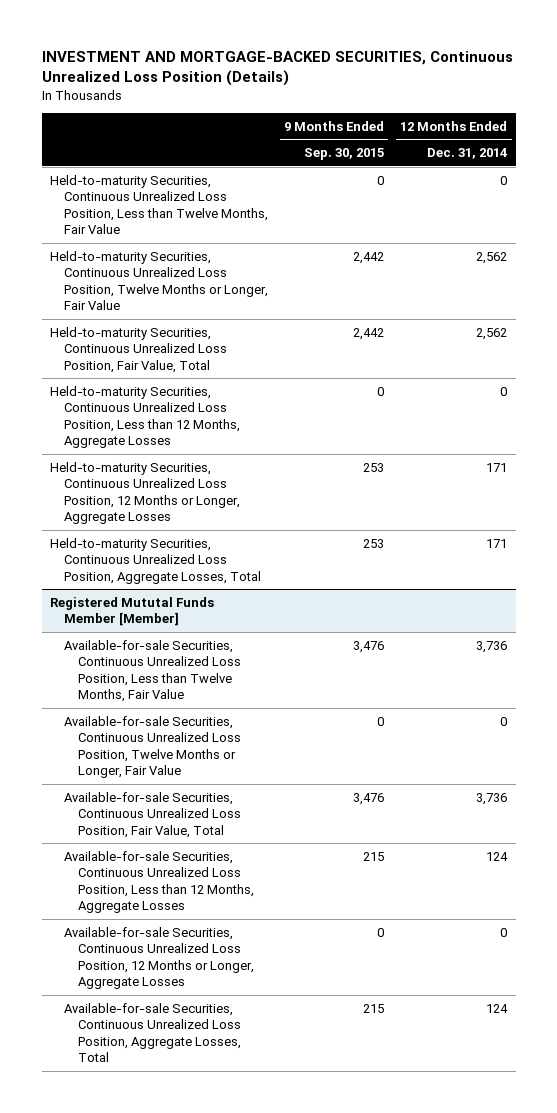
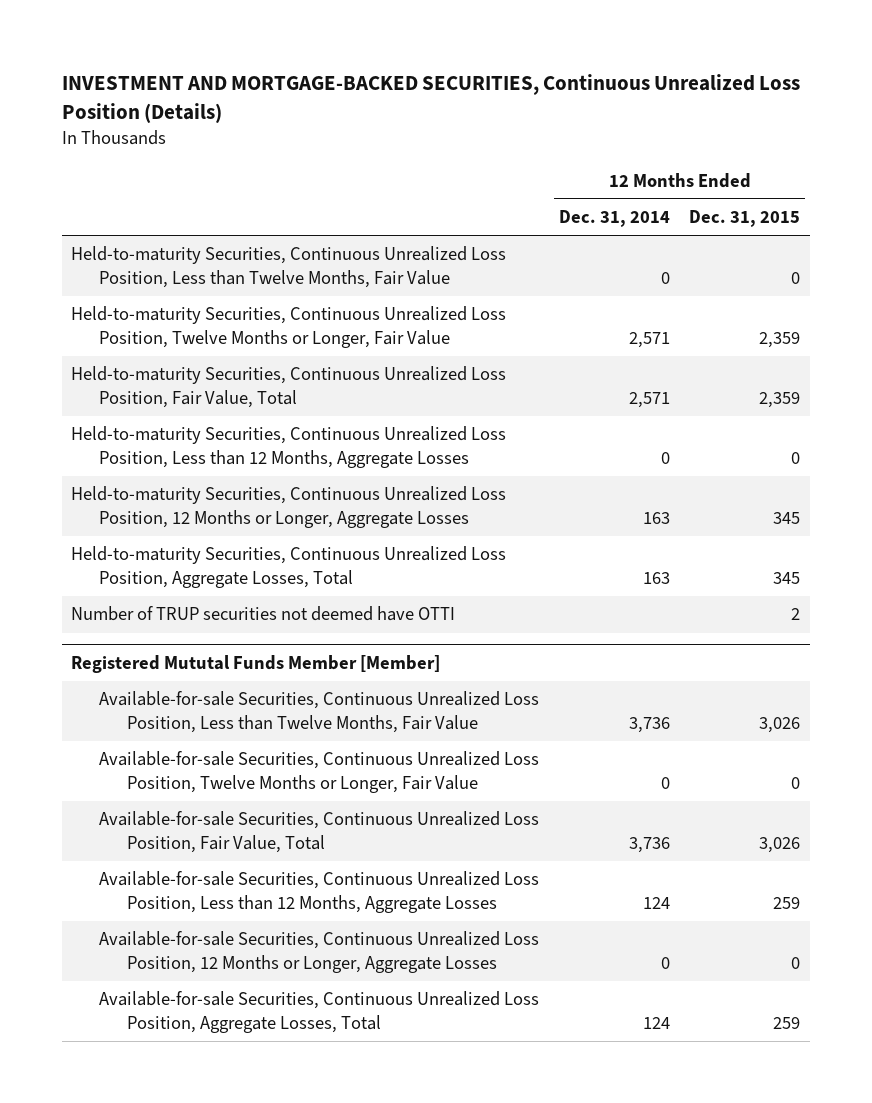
- | 9 Months Ended Sep. 30, 2015 | 12 Months Ended Dec. 31, 2014
+ | 12 Months Ended Dec. 31, 2014 | 12 Months Ended Dec. 31, 2015
- Held-to-maturity Securities, Continuous Unrealized Loss Position, Twelve Months or Longer, Fair Value | 2,442 | 2,562
- Held-to-maturity Securities, Continuous Unrealized Loss Position, Fair Value, Total | 2,442 | 2,562
+ Held-to-maturity Securities, Continuous Unrealized Loss Position, Twelve Months or Longer, Fair Value | 2,571 | 2,359
+ Held-to-maturity Securities, Continuous Unrealized Loss Position, Fair Value, Total | 2,571 | 2,359
- Held-to-maturity Securities, Continuous Unrealized Loss Position, 12 Months or Longer, Aggregate Losses | 253 | 171
- Held-to-maturity Securities, Continuous Unrealized Loss Position, Aggregate Losses, Total | 253 | 171
+ Held-to-maturity Securities, Continuous Unrealized Loss Position, 12 Months or Longer, Aggregate Losses | 163 | 345
+ Held-to-maturity Securities, Continuous Unrealized Loss Position, Aggregate Losses, Total | 163 | 345
+ Number of TRUP securities not deemed have OTTI | | 2

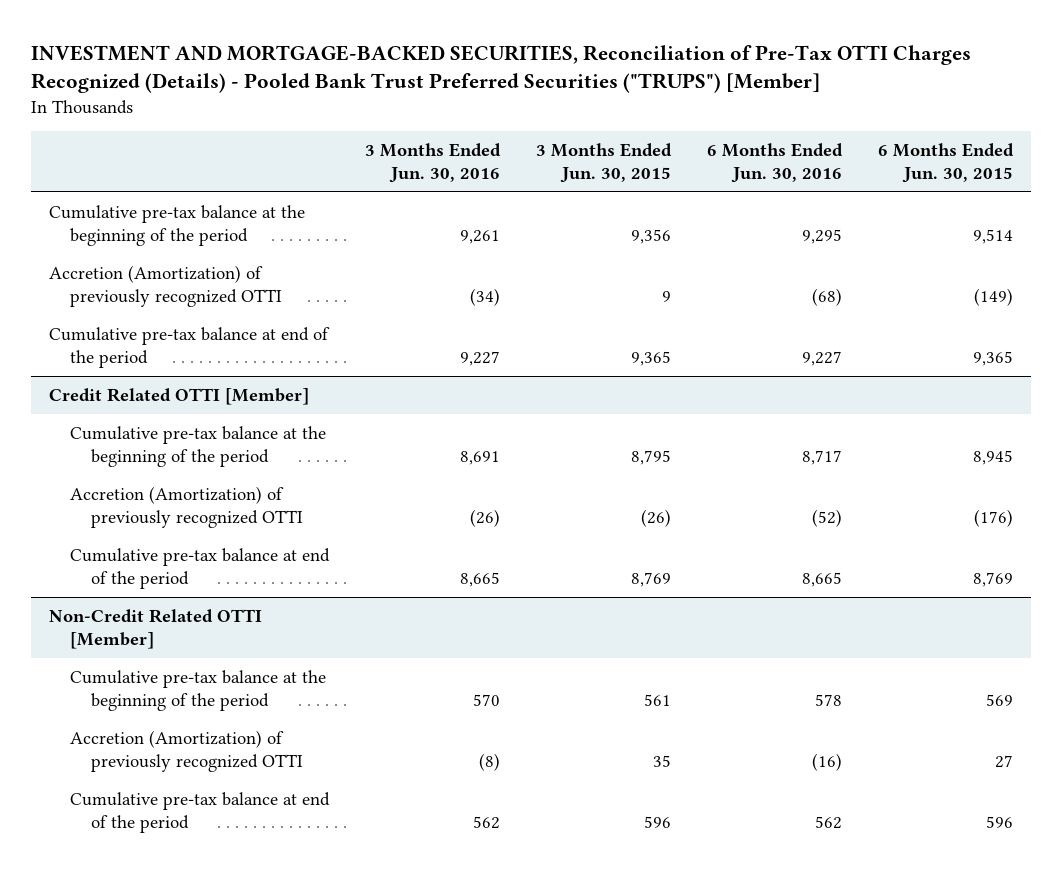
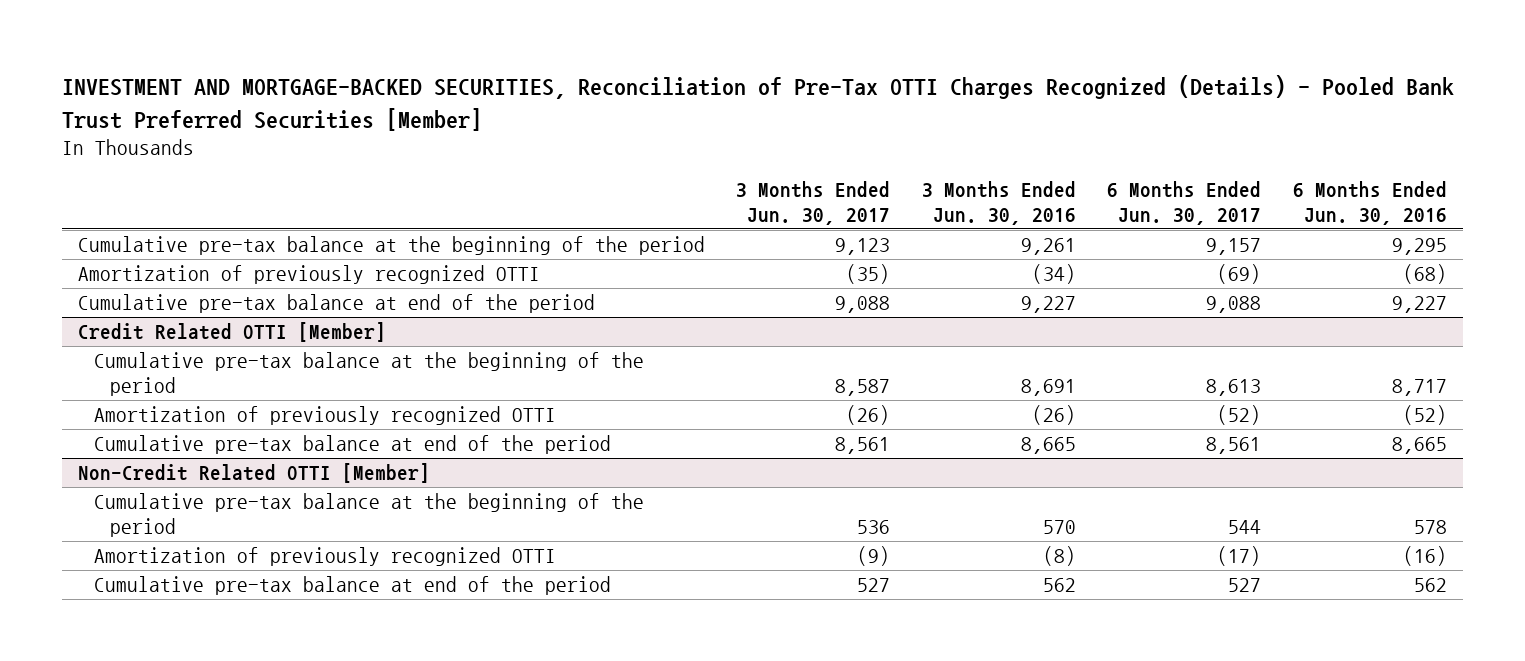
- INVESTMENT AND MORTGAGE-BACKED SECURITIES, Reconciliation of Pre-Tax OTTI Charges Recognized (Details) - Pooled Bank Trust Preferred Securities ("TRUPS") [Member]
+ INVESTMENT AND MORTGAGE-BACKED SECURITIES, Reconciliation of Pre-Tax OTTI Charges Recognized (Details) - Pooled Bank Trust Preferred Securities [Member]
- | 3 Months Ended Jun. 30, 2016 | 3 Months Ended Jun. 30, 2015 | 6 Months Ended Jun. 30, 2016 | 6 Months Ended Jun. 30, 2015
+ | 3 Months Ended Jun. 30, 2017 | 3 Months Ended Jun. 30, 2016 | 6 Months Ended Jun. 30, 2017 | 6 Months Ended Jun. 30, 2016
- Accretion (Amortization) of previously recognized OTTI | (34) | 9 | (68) | (149)
+ Amortization of previously recognized OTTI | (35) | (34) | (69) | (68)
@ Credit Related OTTI [Member]
- Accretion (Amortization) of previously recognized OTTI | (26) | (26) | (52) | (176)
+ Amortization of previously recognized OTTI | (26) | (26) | (52) | (52)
@ Non-Credit Related OTTI [Member]
- Accretion (Amortization) of previously recognized OTTI | (8) | 35 | (16) | 27
+ Amortization of previously recognized OTTI | (9) | (8) | (17) | (16)

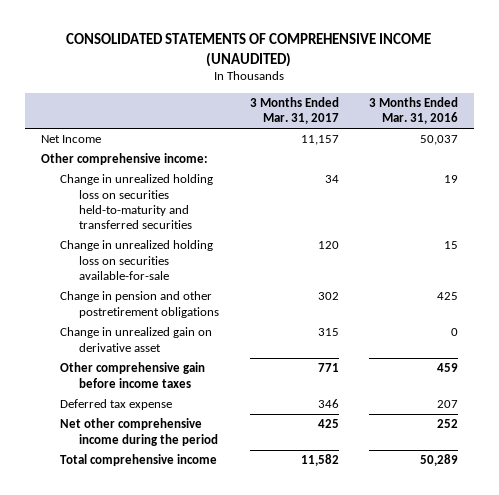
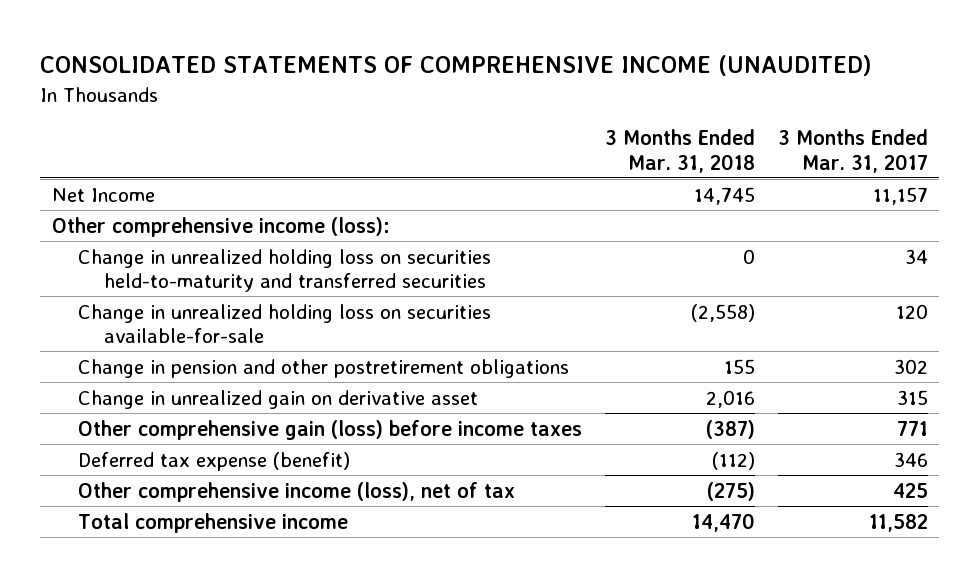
- | 3 Months Ended Mar. 31, 2017 | 3 Months Ended Mar. 31, 2016
+ | 3 Months Ended Mar. 31, 2018 | 3 Months Ended Mar. 31, 2017
- Other comprehensive income:
+ Other comprehensive income (loss):
- Other comprehensive gain before income taxes | 771 | 459
- Deferred tax expense | 346 | 207
- Net other comprehensive income during the period | 425 | 252
+ Other comprehensive gain (loss) before income taxes | (387) | 771
+ Deferred tax expense (benefit) | (112) | 346
+ Other comprehensive income (loss), net of tax | (275) | 425

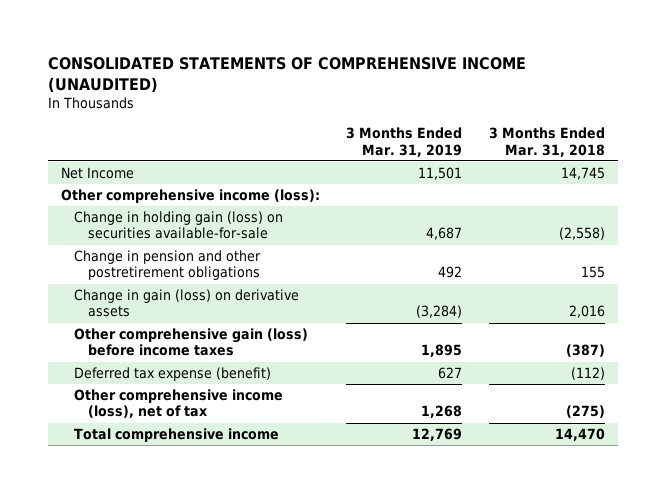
- | 3 Months Ended Mar. 31, 2018 | 3 Months Ended Mar. 31, 2017
+ | 3 Months Ended Mar. 31, 2019 | 3 Months Ended Mar. 31, 2018
- Change in unrealized holding loss on securities held-to-maturity and transferred securities | 0 | 34
- Change in unrealized holding loss on securities available-for-sale | (2,558) | 120
+ Change in holding gain (loss) on securities available-for-sale | 4,687 | (2,558)
- Change in unrealized gain on derivative asset | 2,016 | 315
+ Change in gain (loss) on derivative assets | (3,284) | 2,016

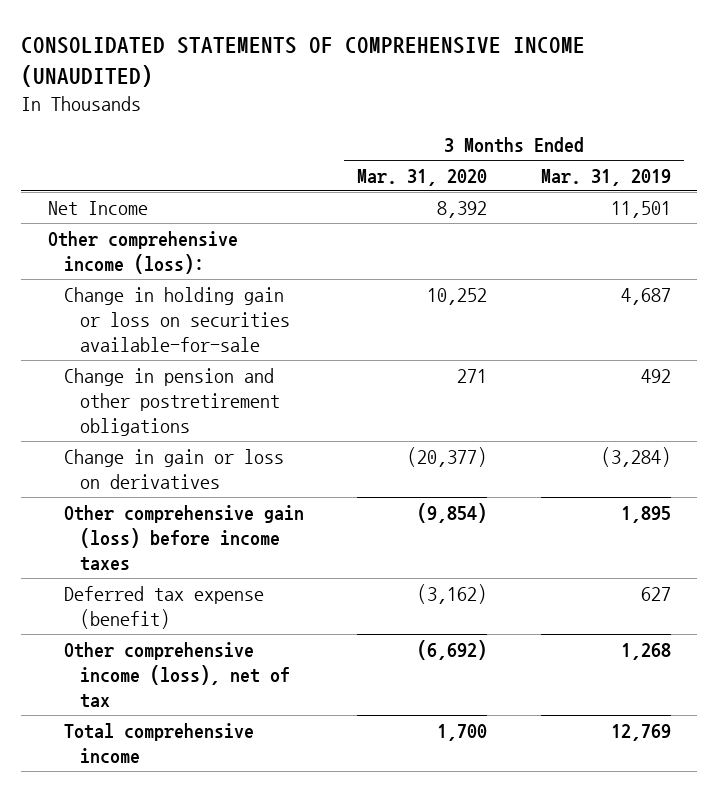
- | 3 Months Ended Mar. 31, 2019 | 3 Months Ended Mar. 31, 2018
+ | 3 Months Ended Mar. 31, 2020 | 3 Months Ended Mar. 31, 2019
- Change in holding gain (loss) on securities available-for-sale | 4,687 | (2,558)
+ Change in holding gain or loss on securities available-for-sale | 10,252 | 4,687
- Change in gain (loss) on derivative assets | (3,284) | 2,016
+ Change in gain or loss on derivatives | (20,377) | (3,284)

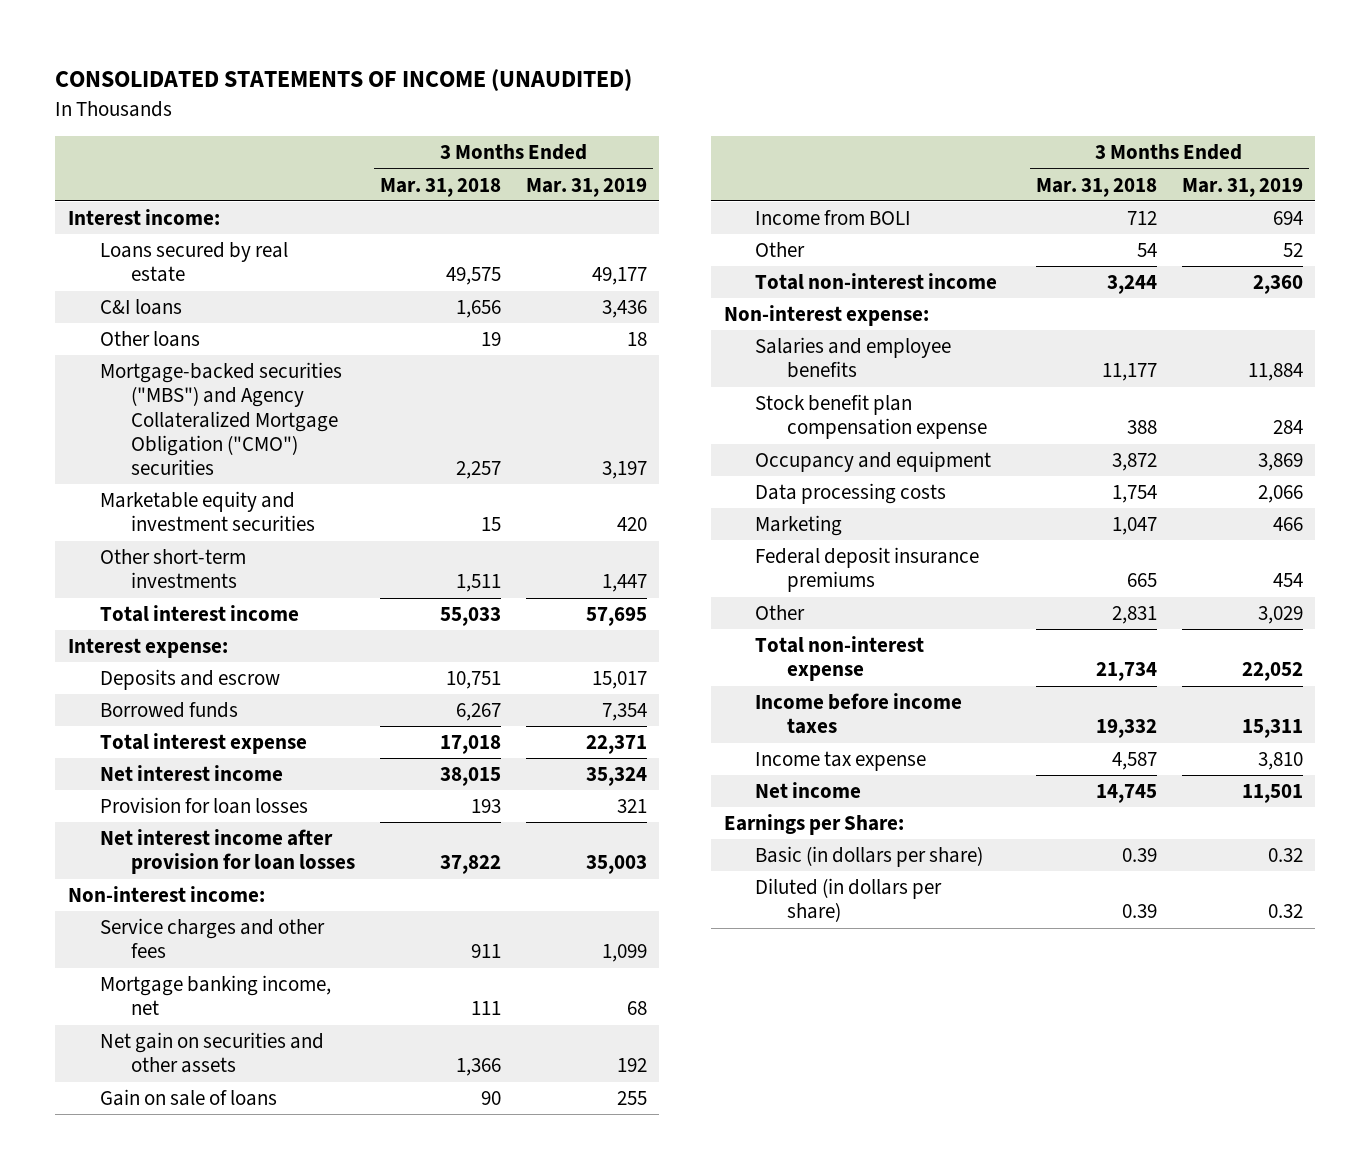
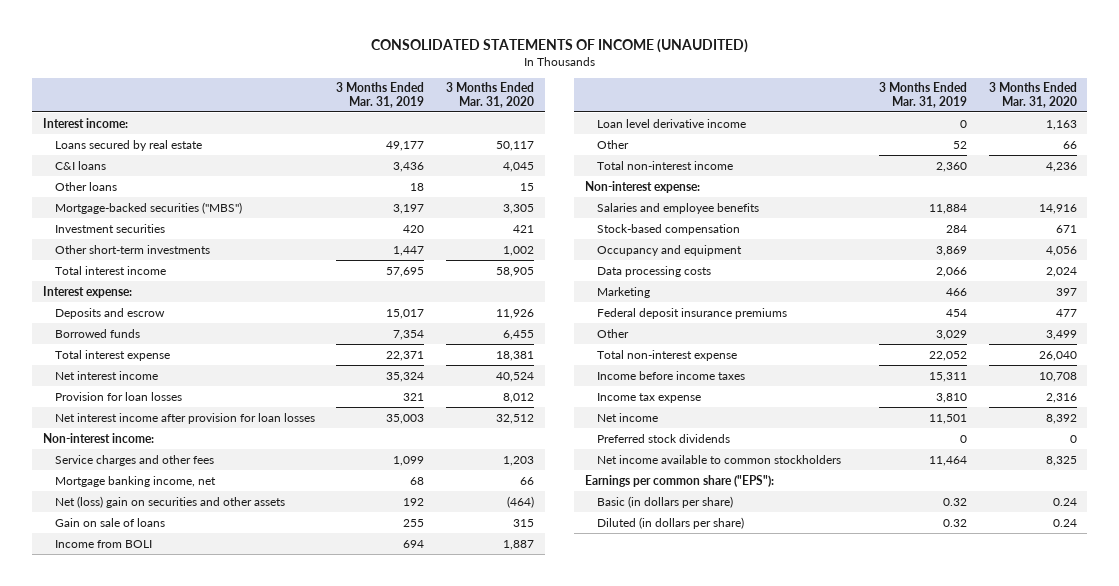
- | 3 Months Ended Mar. 31, 2018 | 3 Months Ended Mar. 31, 2019
+ | 3 Months Ended Mar. 31, 2019 | 3 Months Ended Mar. 31, 2020
- Mortgage-backed securities ("MBS") and Agency Collateralized Mortgage Obligation ("CMO") securities | 2,257 | 3,197
- Marketable equity and investment securities | 15 | 420
+ Mortgage-backed securities ("MBS") | 3,197 | 3,305
+ Investment securities | 420 | 421
- Net gain on securities and other assets | 1,366 | 192
+ Net (loss) gain on securities and other assets | 192 | (464)
+ Loan level derivative income | 0 | 1,163
- Stock benefit plan compensation expense | 388 | 284
+ Stock-based compensation | 284 | 671
- Earnings per Share:
+ Preferred stock dividends | 0 | 0
+ Net income available to common stockholders | 11,464 | 8,325
+ Earnings per common share ("EPS"):

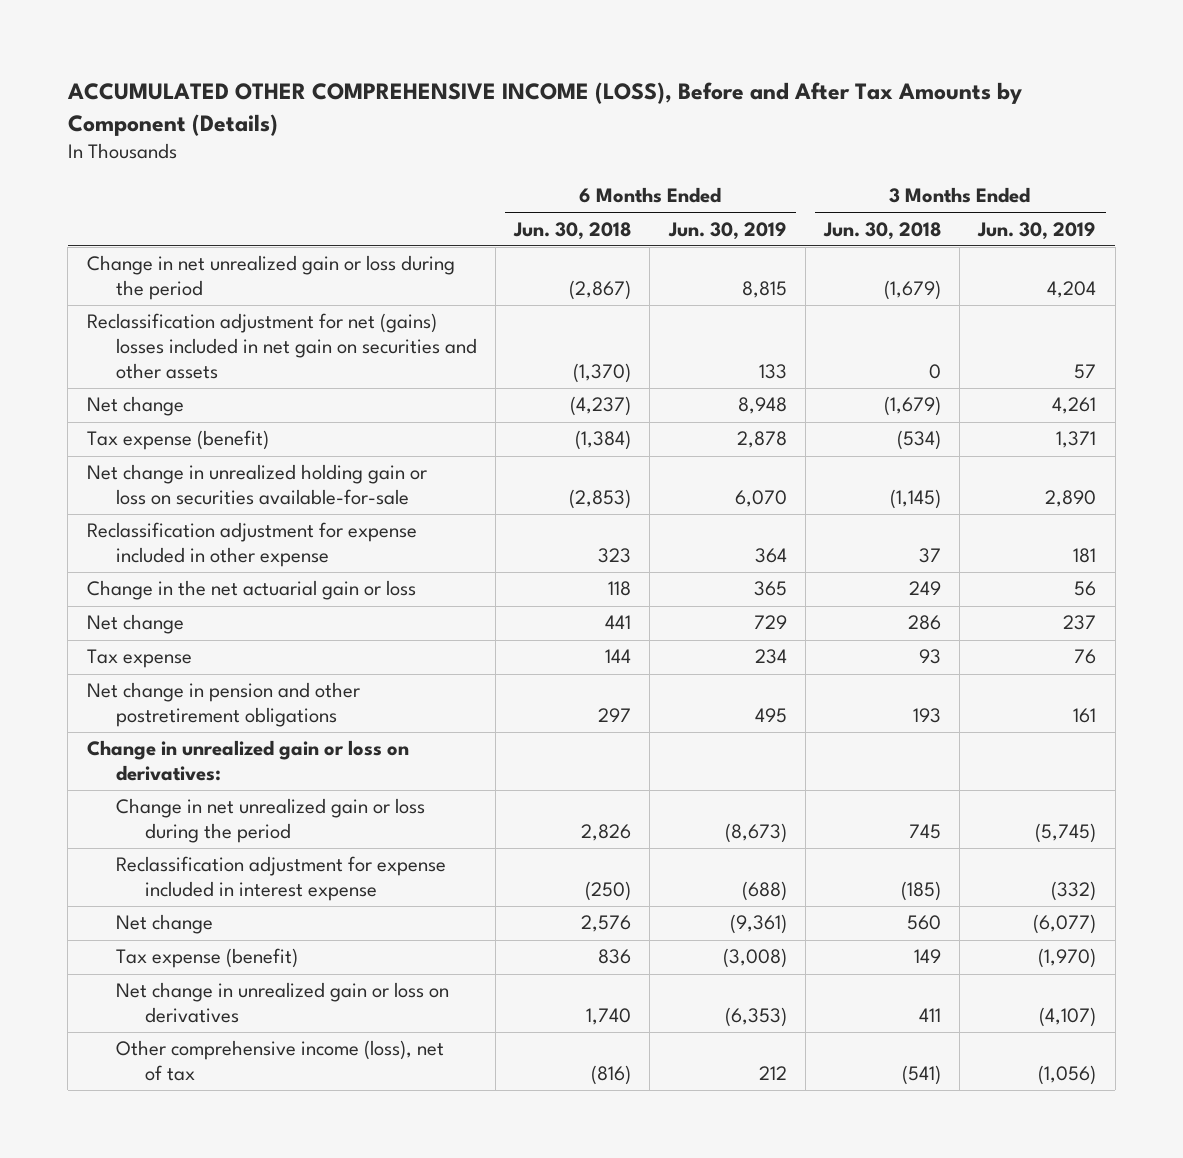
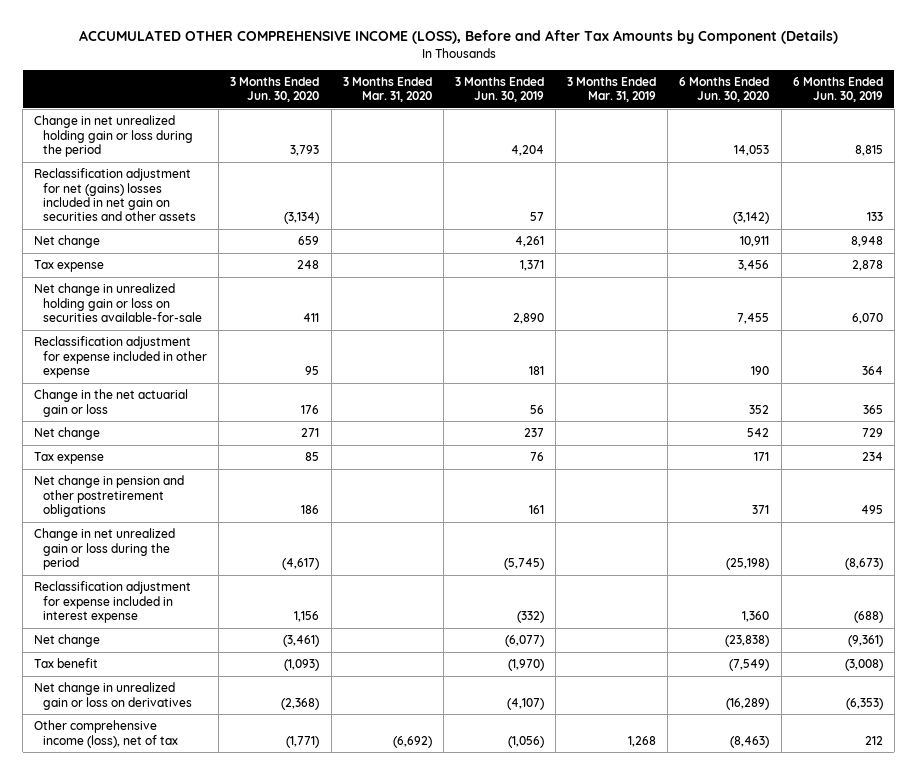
- | 6 Months Ended Jun. 30, 2018 | 6 Months Ended Jun. 30, 2019 | 3 Months Ended Jun. 30, 2018 | 3 Months Ended Jun. 30, 2019
+ | 3 Months Ended Jun. 30, 2020 | 3 Months Ended Mar. 31, 2020 | 3 Months Ended Jun. 30, 2019 | 3 Months Ended Mar. 31, 2019 | 6 Months Ended Jun. 30, 2020 | 6 Months Ended Jun. 30, 2019
- Change in net unrealized gain or loss during the period | (2,867) | 8,815 | (1,679) | 4,204
+ Change in net unrealized holding gain or loss during the period | 3,793 | | 4,204 | | 14,053 | 8,815
- Tax expense (benefit) | (1,384) | 2,878 | (534) | 1,371
+ Tax expense | 248 | | 1,371 | | 3,456 | 2,878
- Change in unrealized gain or loss on derivatives:
- Tax expense (benefit) | 836 | (3,008) | 149 | (1,970)
+ Tax benefit | (1,093) | | (1,970) | | (7,549) | (3,008)

